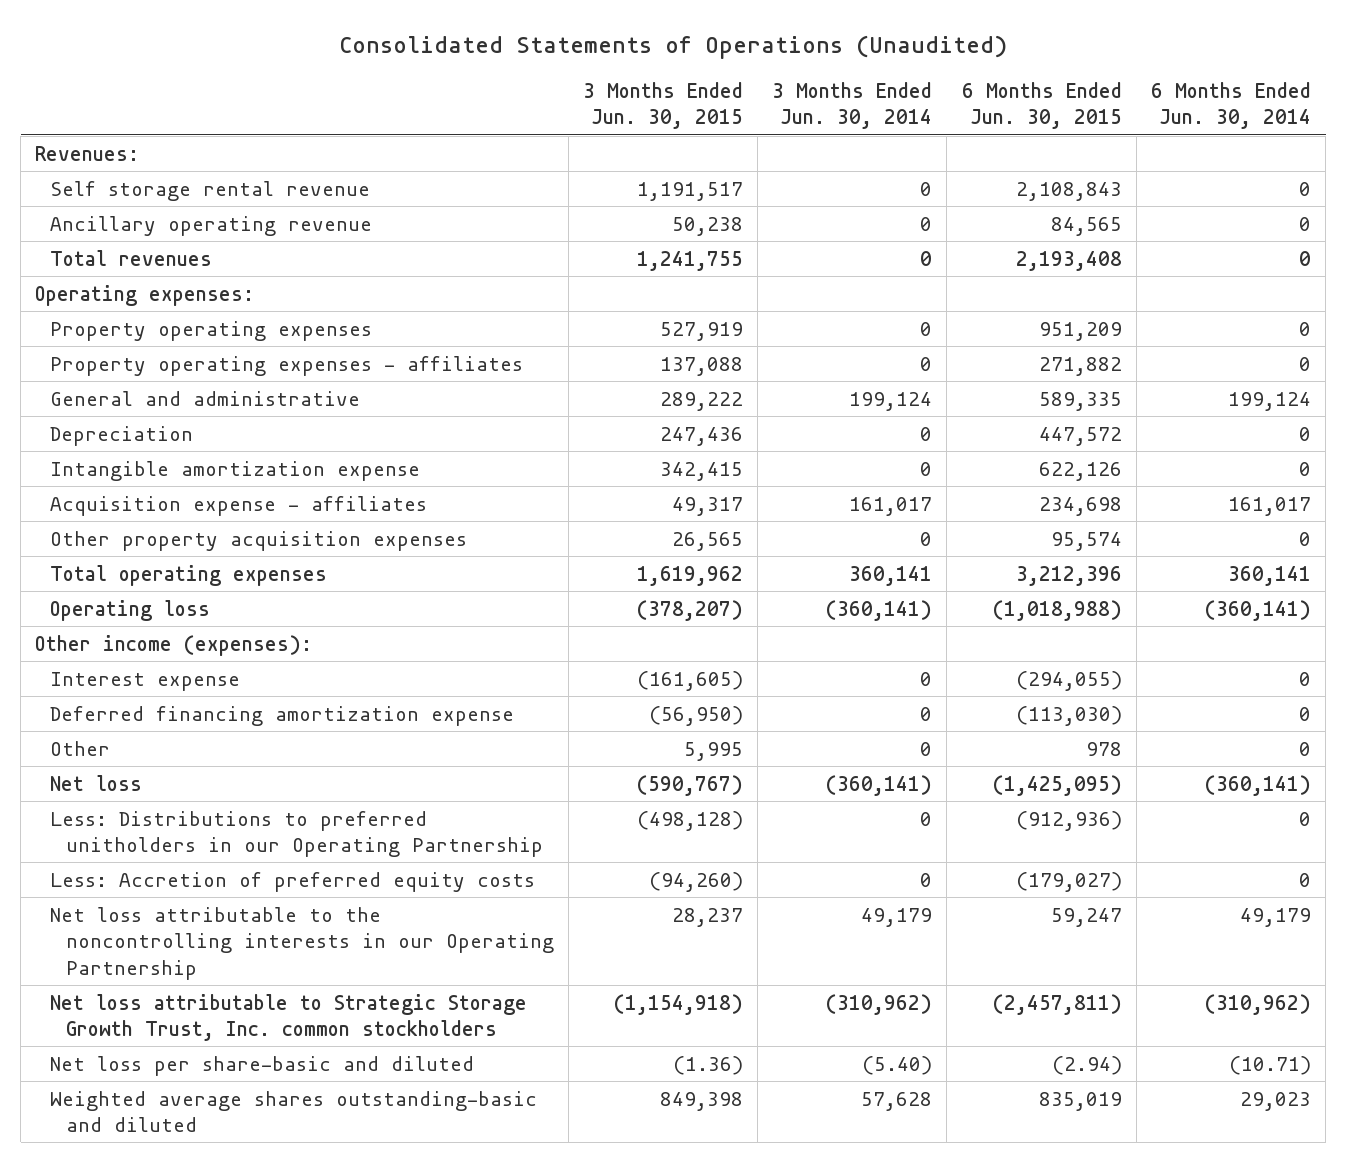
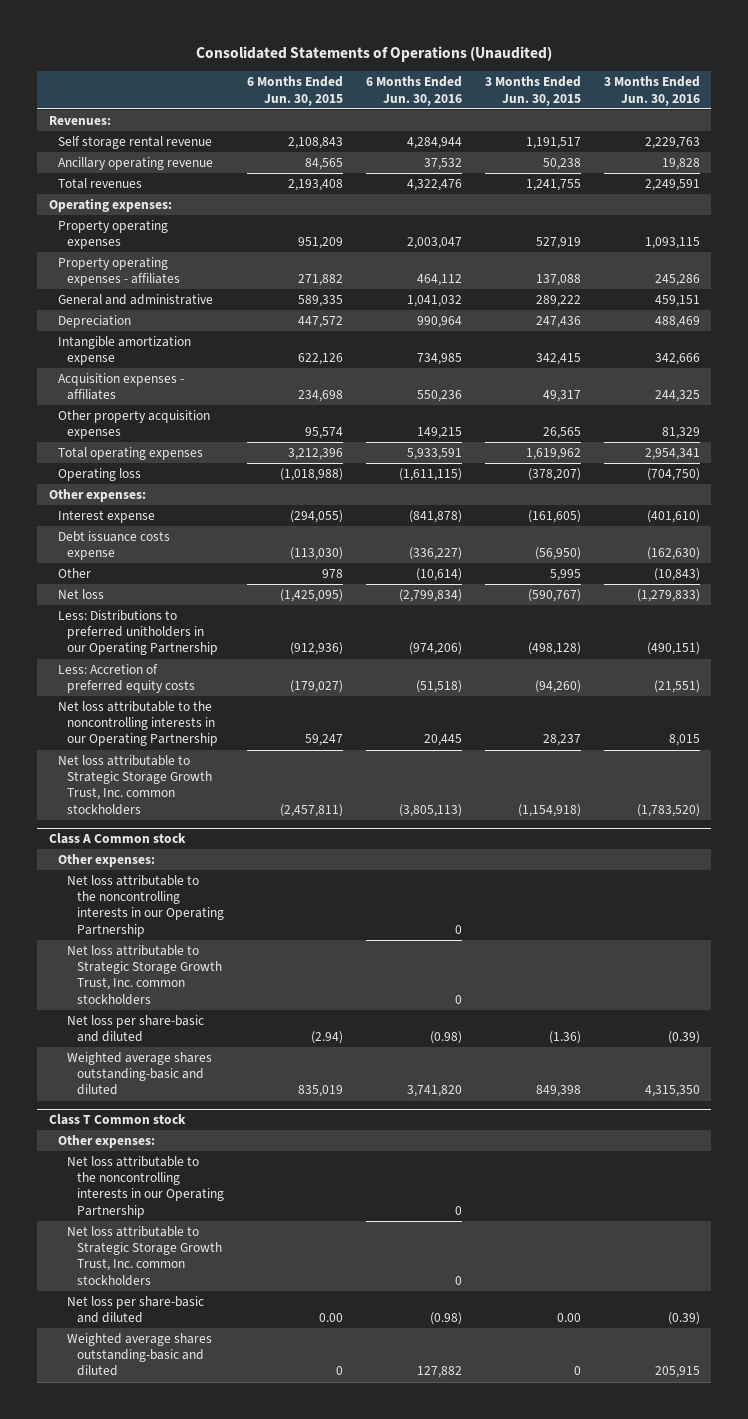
- | 3 Months Ended Jun. 30, 2015 | 3 Months Ended Jun. 30, 2014 | 6 Months Ended Jun. 30, 2015 | 6 Months Ended Jun. 30, 2014
+ | 6 Months Ended Jun. 30, 2015 | 6 Months Ended Jun. 30, 2016 | 3 Months Ended Jun. 30, 2015 | 3 Months Ended Jun. 30, 2016
- Acquisition expense - affiliates | 49,317 | 161,017 | 234,698 | 161,017
+ Acquisition expenses - affiliates | 234,698 | 550,236 | 49,317 | 244,325
- Other income (expenses):
+ Other expenses:
- Deferred financing amortization expense | (56,950) | 0 | (113,030) | 0
+ Debt issuance costs expense | (113,030) | (336,227) | (56,950) | (162,630)
+ Class A Common stock
+ Other expenses:
+ Net loss attributable to the noncontrolling interests in our Operating Partnership | | 0 | |
+ Net loss attributable to Strategic Storage Growth Trust, Inc. common stockholders | | 0 | |
+ Class T Common stock
+ Other expenses:
+ Net loss attributable to the noncontrolling interests in our Operating Partnership | | 0 | |
+ Net loss attributable to Strategic Storage Growth Trust, Inc. common stockholders | | 0 | |
+ Net loss per share-basic and diluted | 0.00 | (0.98) | 0.00 | (0.39)
+ Weighted average shares outstanding-basic and diluted | 0 | 127,882 | 0 | 205,915

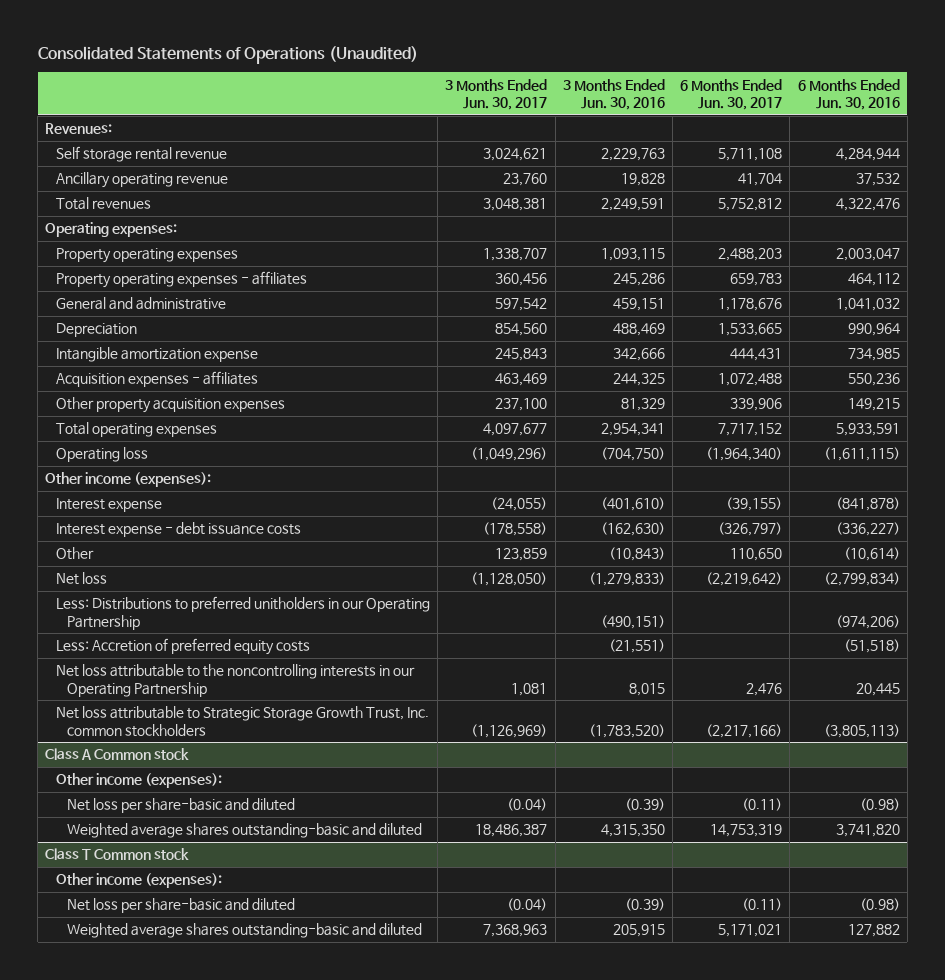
- | 6 Months Ended Jun. 30, 2015 | 6 Months Ended Jun. 30, 2016 | 3 Months Ended Jun. 30, 2015 | 3 Months Ended Jun. 30, 2016
+ | 3 Months Ended Jun. 30, 2017 | 3 Months Ended Jun. 30, 2016 | 6 Months Ended Jun. 30, 2017 | 6 Months Ended Jun. 30, 2016
- Other expenses:
+ Other income (expenses):
- Debt issuance costs expense | (113,030) | (336,227) | (56,950) | (162,630)
+ Interest expense - debt issuance costs | (178,558) | (162,630) | (326,797) | (336,227)
@ Class A Common stock
- Other expenses:
- Net loss attributable to the noncontrolling interests in our Operating Partnership | | 0 | |
- Net loss attributable to Strategic Storage Growth Trust, Inc. common stockholders | | 0 | |
+ Other income (expenses):
@ Class T Common stock
- Other expenses:
- Net loss attributable to the noncontrolling interests in our Operating Partnership | | 0 | |
- Net loss attributable to Strategic Storage Growth Trust, Inc. common stockholders | | 0 | |
+ Other income (expenses):

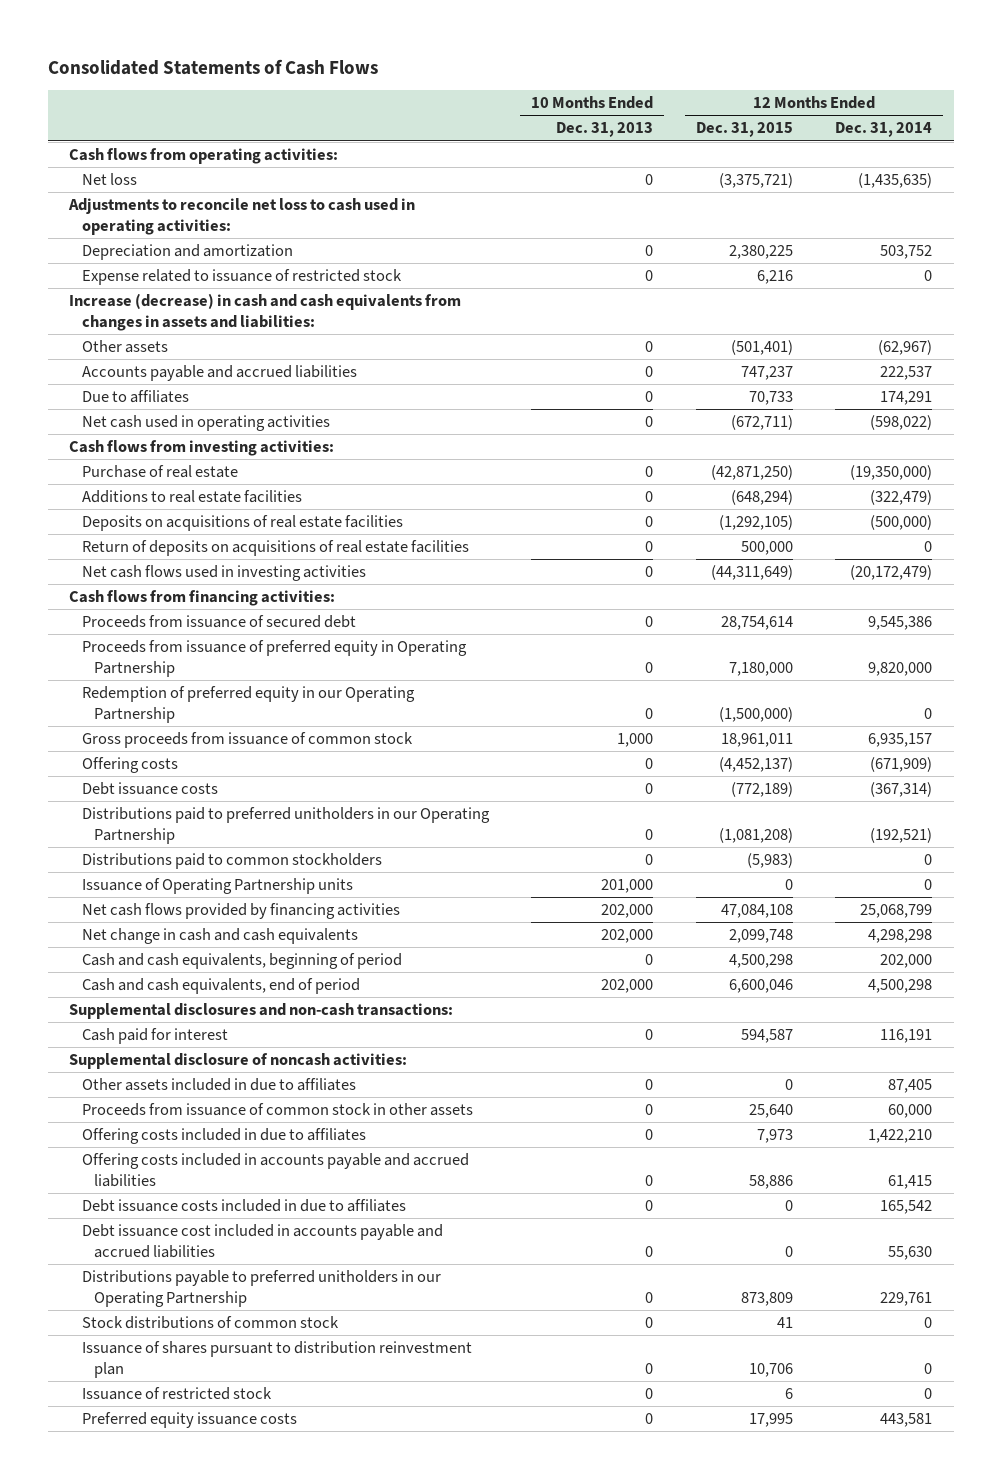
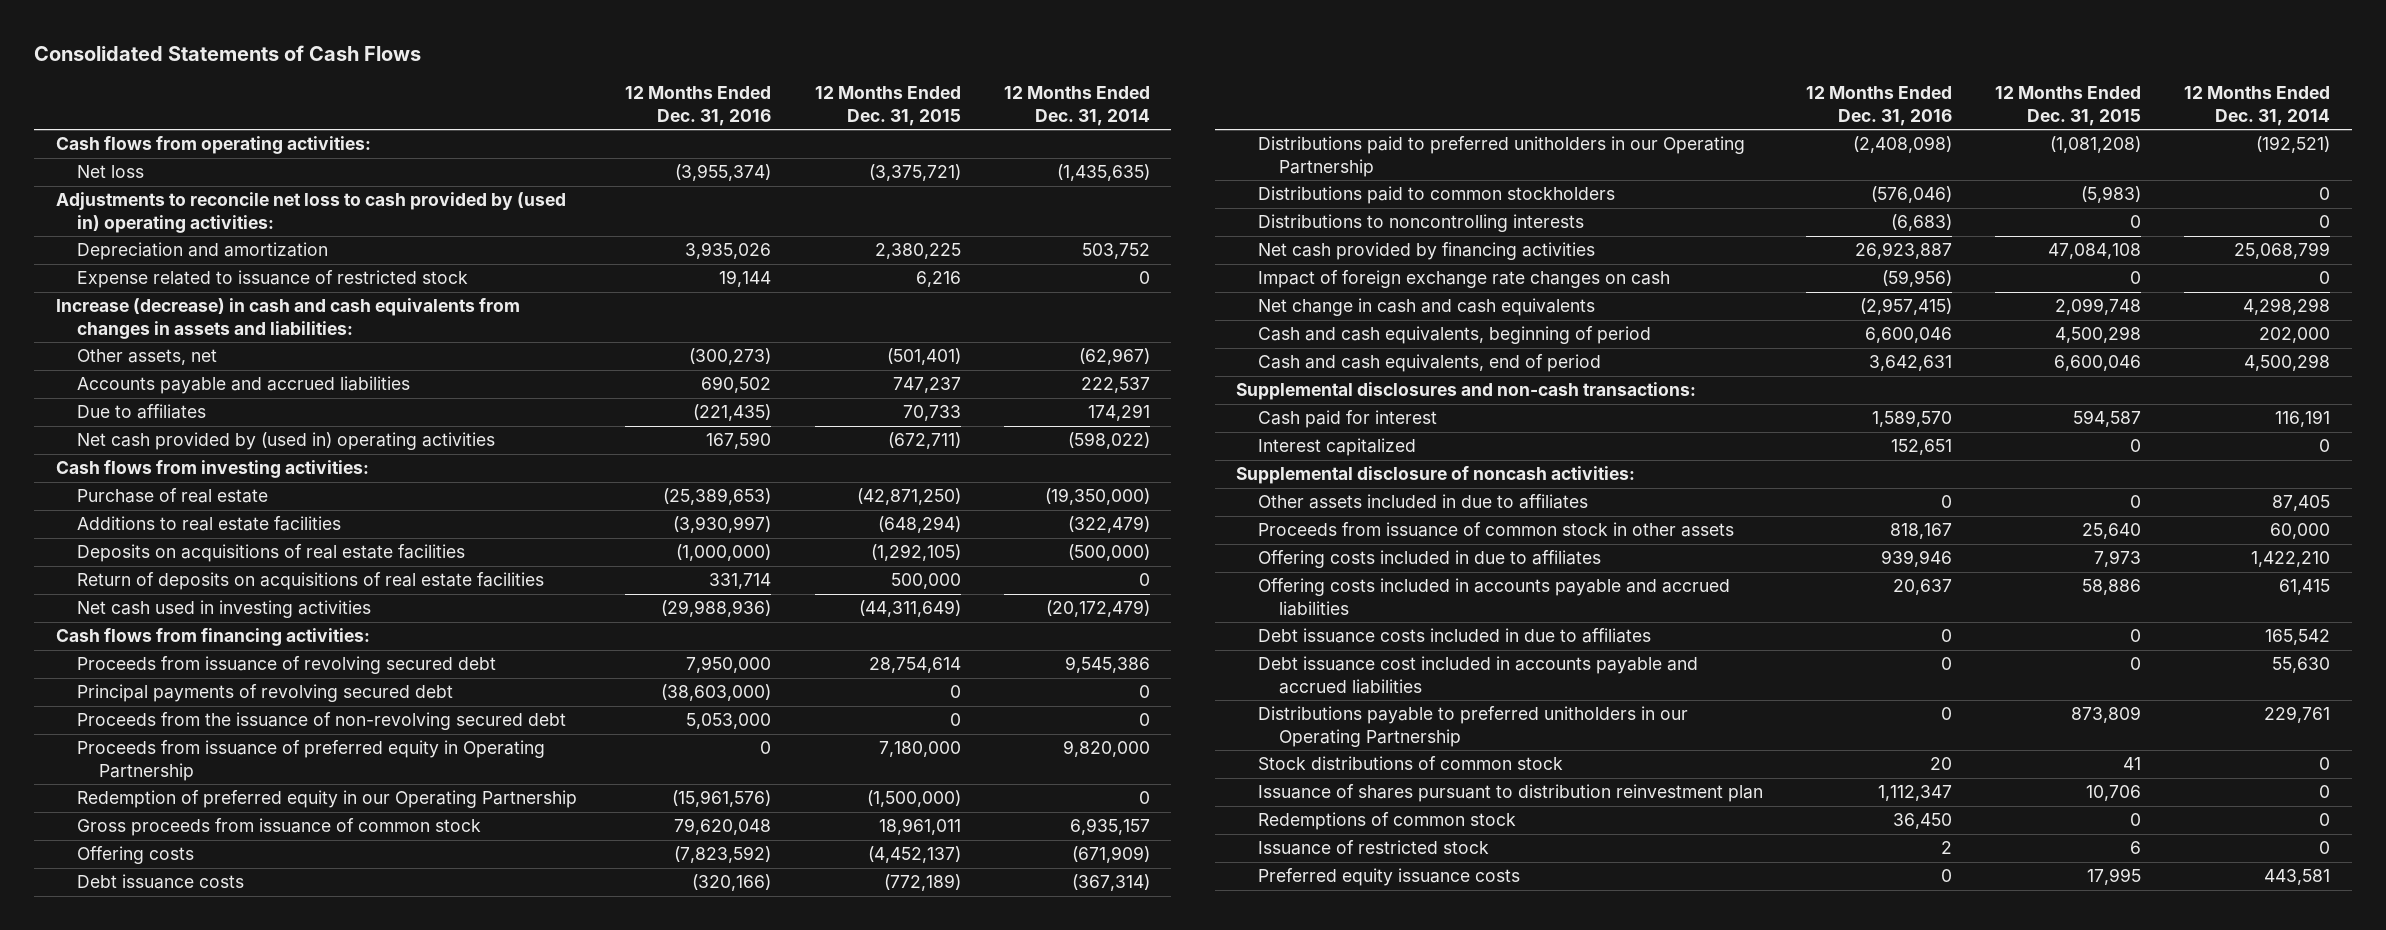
- | 10 Months Ended Dec. 31, 2013 | 12 Months Ended Dec. 31, 2015 | 12 Months Ended Dec. 31, 2014
+ | 12 Months Ended Dec. 31, 2016 | 12 Months Ended Dec. 31, 2015 | 12 Months Ended Dec. 31, 2014
- Adjustments to reconcile net loss to cash used in operating activities:
+ Adjustments to reconcile net loss to cash provided by (used in) operating activities:
- Other assets | 0 | (501,401) | (62,967)
+ Other assets, net | (300,273) | (501,401) | (62,967)
- Net cash used in operating activities | 0 | (672,711) | (598,022)
+ Net cash provided by (used in) operating activities | 167,590 | (672,711) | (598,022)
- Net cash flows used in investing activities | 0 | (44,311,649) | (20,172,479)
+ Net cash used in investing activities | (29,988,936) | (44,311,649) | (20,172,479)
- Proceeds from issuance of secured debt | 0 | 28,754,614 | 9,545,386
+ Proceeds from issuance of revolving secured debt | 7,950,000 | 28,754,614 | 9,545,386
+ Principal payments of revolving secured debt | (38,603,000) | 0 | 0
+ Proceeds from the issuance of non-revolving secured debt | 5,053,000 | 0 | 0
- Issuance of Operating Partnership units | 201,000 | 0 | 0
- Net cash flows provided by financing activities | 202,000 | 47,084,108 | 25,068,799
+ Distributions to noncontrolling interests | (6,683) | 0 | 0
+ Net cash provided by financing activities | 26,923,887 | 47,084,108 | 25,068,799
+ Impact of foreign exchange rate changes on cash | (59,956) | 0 | 0
+ Interest capitalized | 152,651 | 0 | 0
+ Redemptions of common stock | 36,450 | 0 | 0

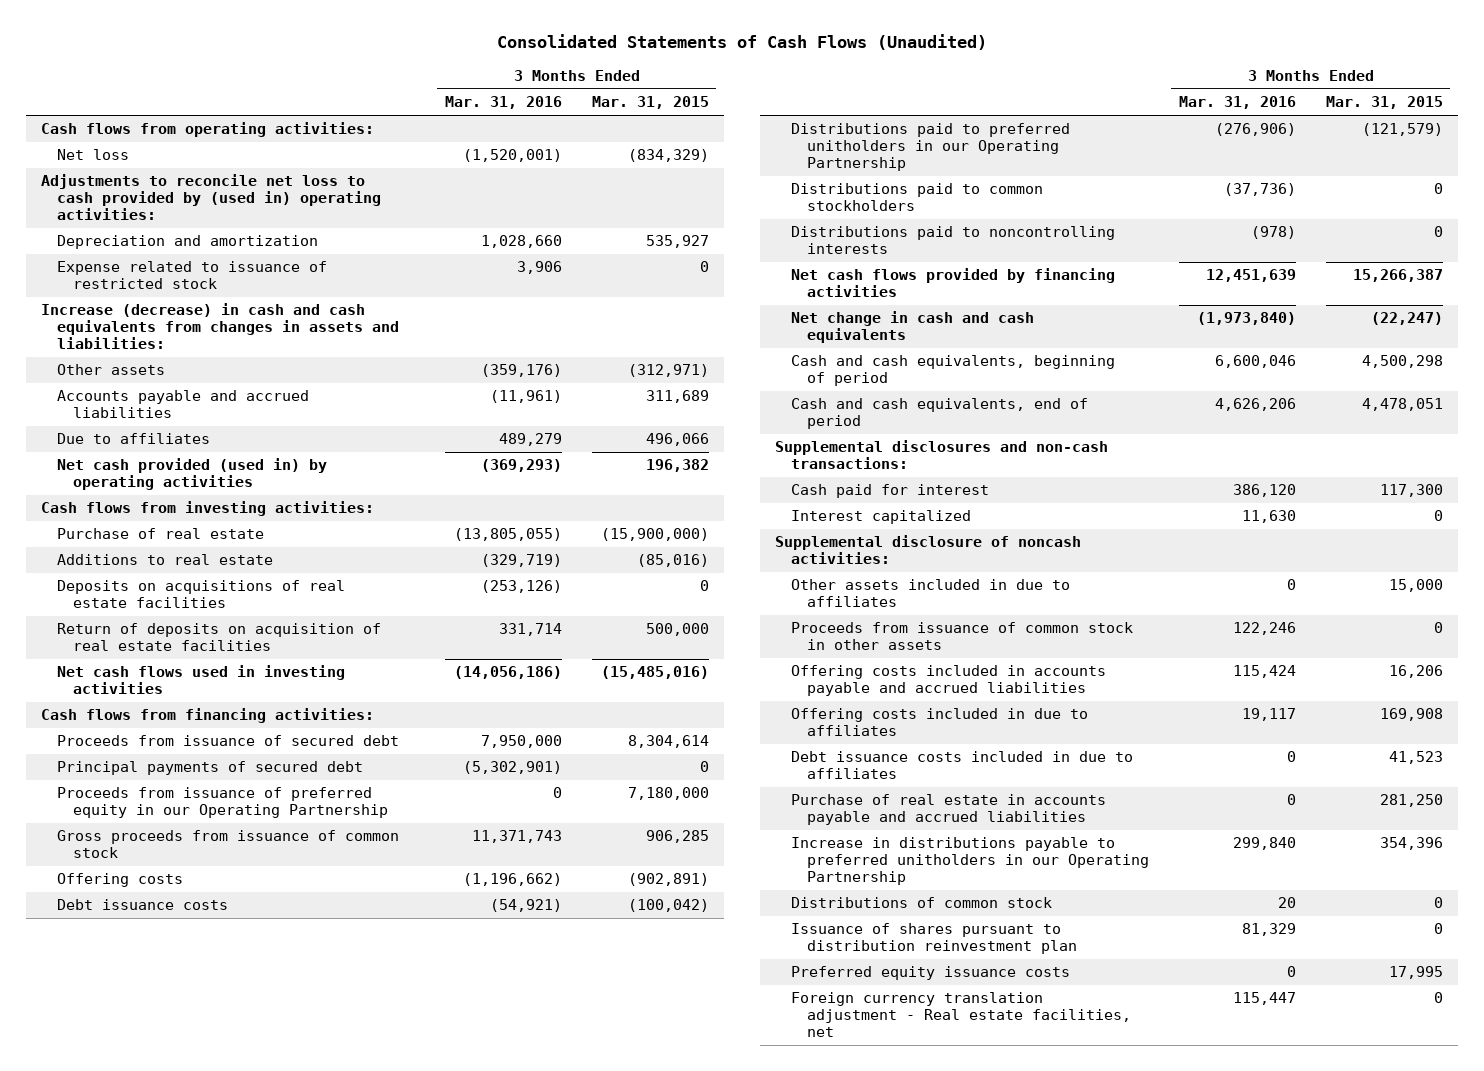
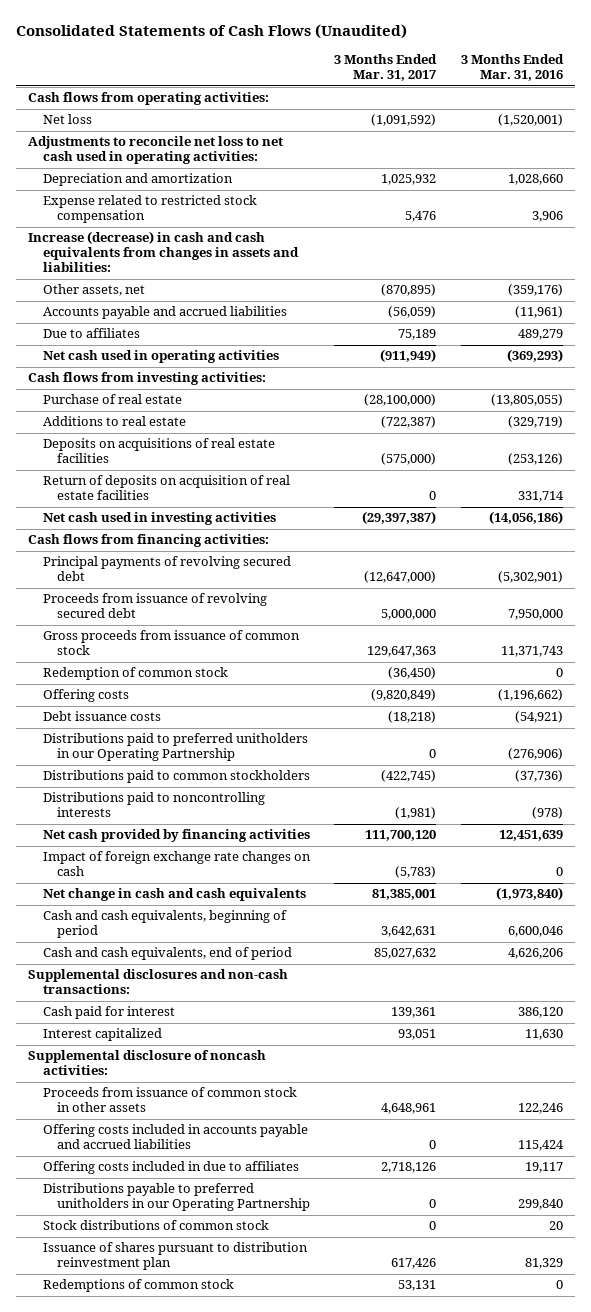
- | 3 Months Ended Mar. 31, 2016 | 3 Months Ended Mar. 31, 2015
+ | 3 Months Ended Mar. 31, 2017 | 3 Months Ended Mar. 31, 2016
- Adjustments to reconcile net loss to cash provided by (used in) operating activities:
+ Adjustments to reconcile net loss to net cash used in operating activities:
- Expense related to issuance of restricted stock | 3,906 | 0
+ Expense related to restricted stock compensation | 5,476 | 3,906
- Other assets | (359,176) | (312,971)
+ Other assets, net | (870,895) | (359,176)
- Net cash provided (used in) by operating activities | (369,293) | 196,382
+ Net cash used in operating activities | (911,949) | (369,293)
- Net cash flows used in investing activities | (14,056,186) | (15,485,016)
+ Net cash used in investing activities | (29,397,387) | (14,056,186)
- Proceeds from issuance of secured debt | 7,950,000 | 8,304,614
- Principal payments of secured debt | (5,302,901) | 0
- Proceeds from issuance of preferred equity in our Operating Partnership | 0 | 7,180,000
+ Principal payments of revolving secured debt | (12,647,000) | (5,302,901)
+ Proceeds from issuance of revolving secured debt | 5,000,000 | 7,950,000
+ Redemption of common stock | (36,450) | 0
- Net cash flows provided by financing activities | 12,451,639 | 15,266,387
+ Net cash provided by financing activities | 111,700,120 | 12,451,639
+ Impact of foreign exchange rate changes on cash | (5,783) | 0
- Other assets included in due to affiliates | 0 | 15,000
- Debt issuance costs included in due to affiliates | 0 | 41,523
- Purchase of real estate in accounts payable and accrued liabilities | 0 | 281,250
- Increase in distributions payable to preferred unitholders in our Operating Partnership | 299,840 | 354,396
- Distributions of common stock | 20 | 0
+ Distributions payable to preferred unitholders in our Operating Partnership | 0 | 299,840
+ Stock distributions of common stock | 0 | 20
- Preferred equity issuance costs | 0 | 17,995
- Foreign currency translation adjustment - Real estate facilities, net | 115,447 | 0
+ Redemptions of common stock | 53,131 | 0

